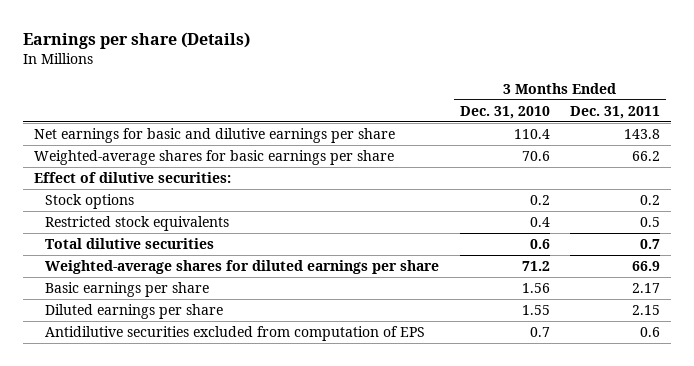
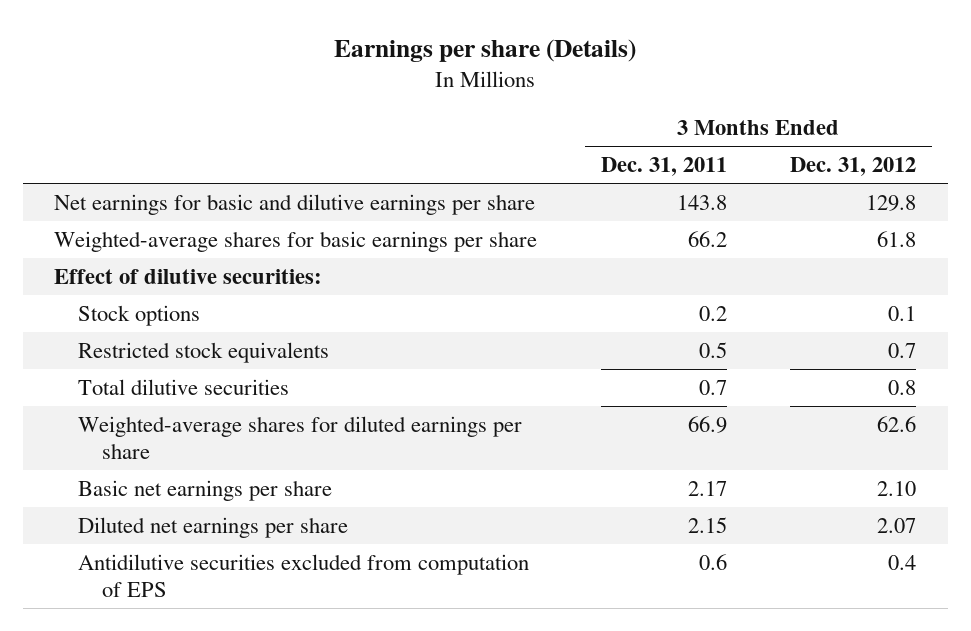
- | 3 Months Ended Dec. 31, 2010 | 3 Months Ended Dec. 31, 2011
+ | 3 Months Ended Dec. 31, 2011 | 3 Months Ended Dec. 31, 2012
- Basic earnings per share | 1.56 | 2.17
- Diluted earnings per share | 1.55 | 2.15
+ Basic net earnings per share | 2.17 | 2.10
+ Diluted net earnings per share | 2.15 | 2.07

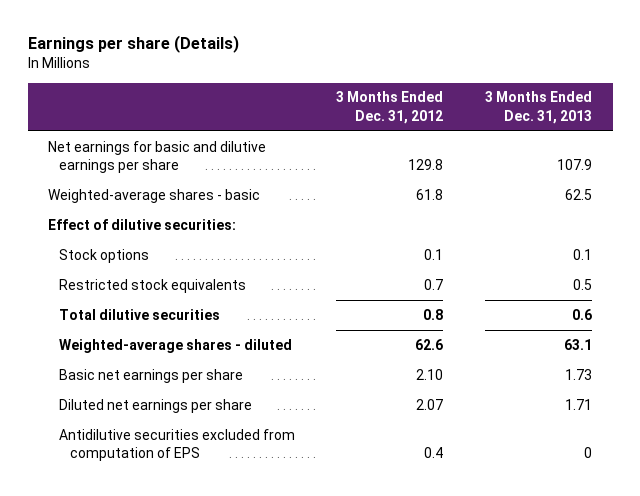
- | 3 Months Ended Dec. 31, 2011 | 3 Months Ended Dec. 31, 2012
+ | 3 Months Ended Dec. 31, 2012 | 3 Months Ended Dec. 31, 2013
- Weighted-average shares for basic earnings per share | 66.2 | 61.8
+ Weighted-average shares - basic | 61.8 | 62.5
- Weighted-average shares for diluted earnings per share | 66.9 | 62.6
+ Weighted-average shares - diluted | 62.6 | 63.1

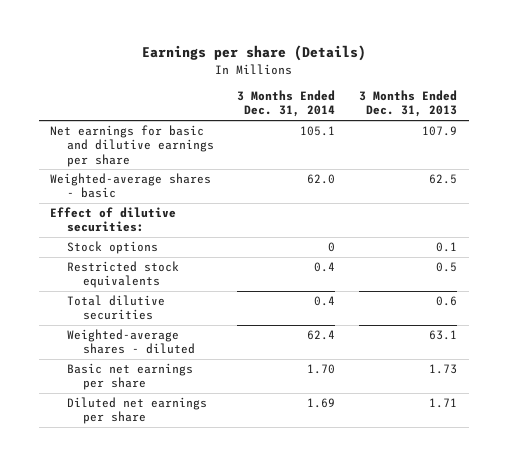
- | 3 Months Ended Dec. 31, 2012 | 3 Months Ended Dec. 31, 2013
+ | 3 Months Ended Dec. 31, 2014 | 3 Months Ended Dec. 31, 2013
- Antidilutive securities excluded from computation of EPS | 0.4 | 0

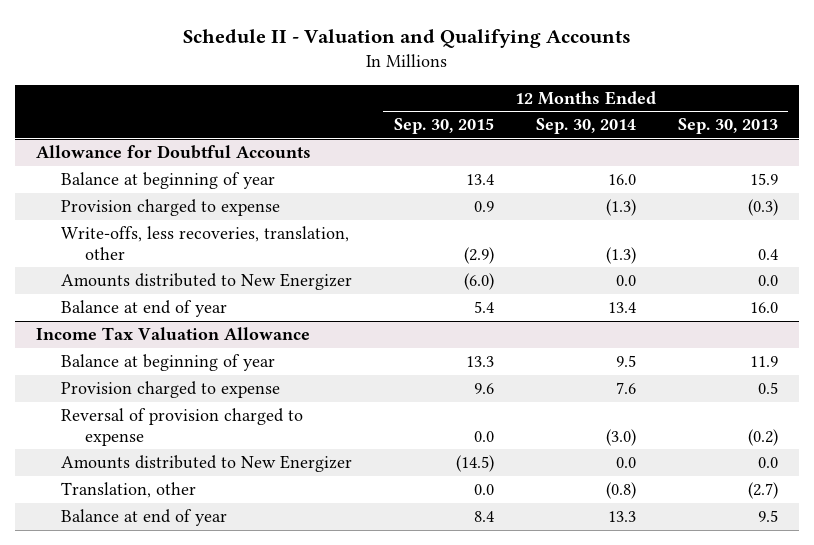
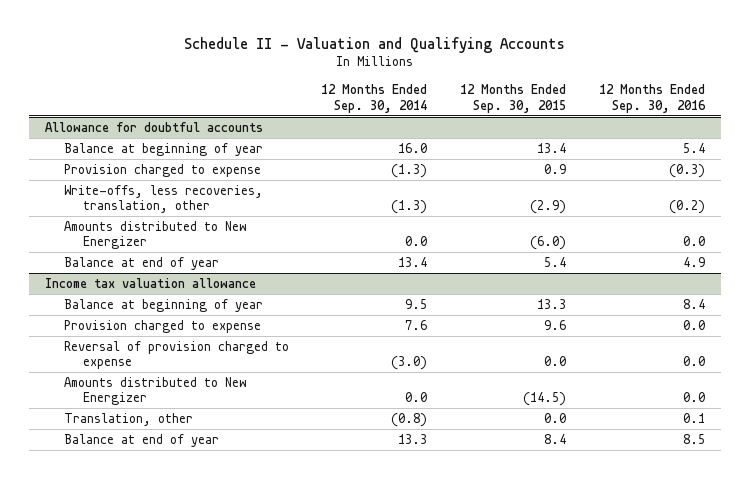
- | 12 Months Ended Sep. 30, 2015 | 12 Months Ended Sep. 30, 2014 | 12 Months Ended Sep. 30, 2013
+ | 12 Months Ended Sep. 30, 2014 | 12 Months Ended Sep. 30, 2015 | 12 Months Ended Sep. 30, 2016
- Allowance for Doubtful Accounts
+ Allowance for doubtful accounts
- Income Tax Valuation Allowance
+ Income tax valuation allowance

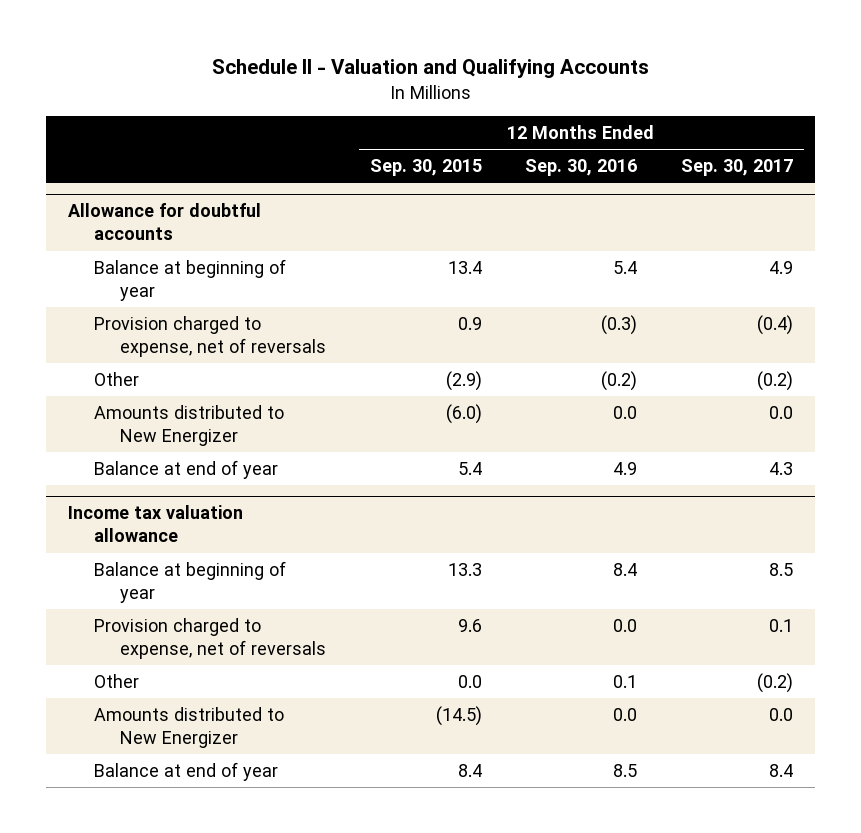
- | 12 Months Ended Sep. 30, 2014 | 12 Months Ended Sep. 30, 2015 | 12 Months Ended Sep. 30, 2016
+ | 12 Months Ended Sep. 30, 2015 | 12 Months Ended Sep. 30, 2016 | 12 Months Ended Sep. 30, 2017
@ Allowance for doubtful accounts
- Provision charged to expense | (1.3) | 0.9 | (0.3)
- Write-offs, less recoveries, translation, other | (1.3) | (2.9) | (0.2)
+ Provision charged to expense, net of reversals | 0.9 | (0.3) | (0.4)
+ Other | (2.9) | (0.2) | (0.2)
@ Income tax valuation allowance
- Provision charged to expense | 7.6 | 9.6 | 0.0
- Reversal of provision charged to expense | (3.0) | 0.0 | 0.0
+ Provision charged to expense, net of reversals | 9.6 | 0.0 | 0.1
+ Other | 0.0 | 0.1 | (0.2)
- Translation, other | (0.8) | 0.0 | 0.1

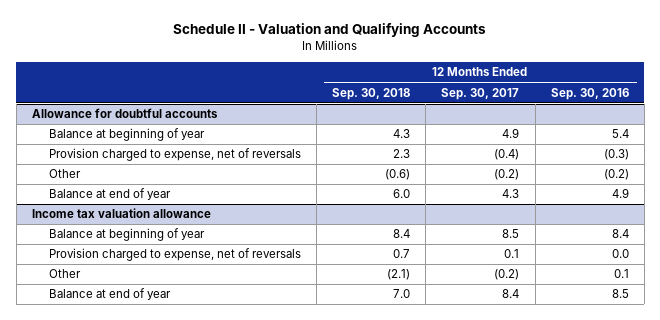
- | 12 Months Ended Sep. 30, 2015 | 12 Months Ended Sep. 30, 2016 | 12 Months Ended Sep. 30, 2017
+ | 12 Months Ended Sep. 30, 2018 | 12 Months Ended Sep. 30, 2017 | 12 Months Ended Sep. 30, 2016
@ Allowance for doubtful accounts
- Amounts distributed to New Energizer | (6.0) | 0.0 | 0.0
@ Income tax valuation allowance
- Amounts distributed to New Energizer | (14.5) | 0.0 | 0.0

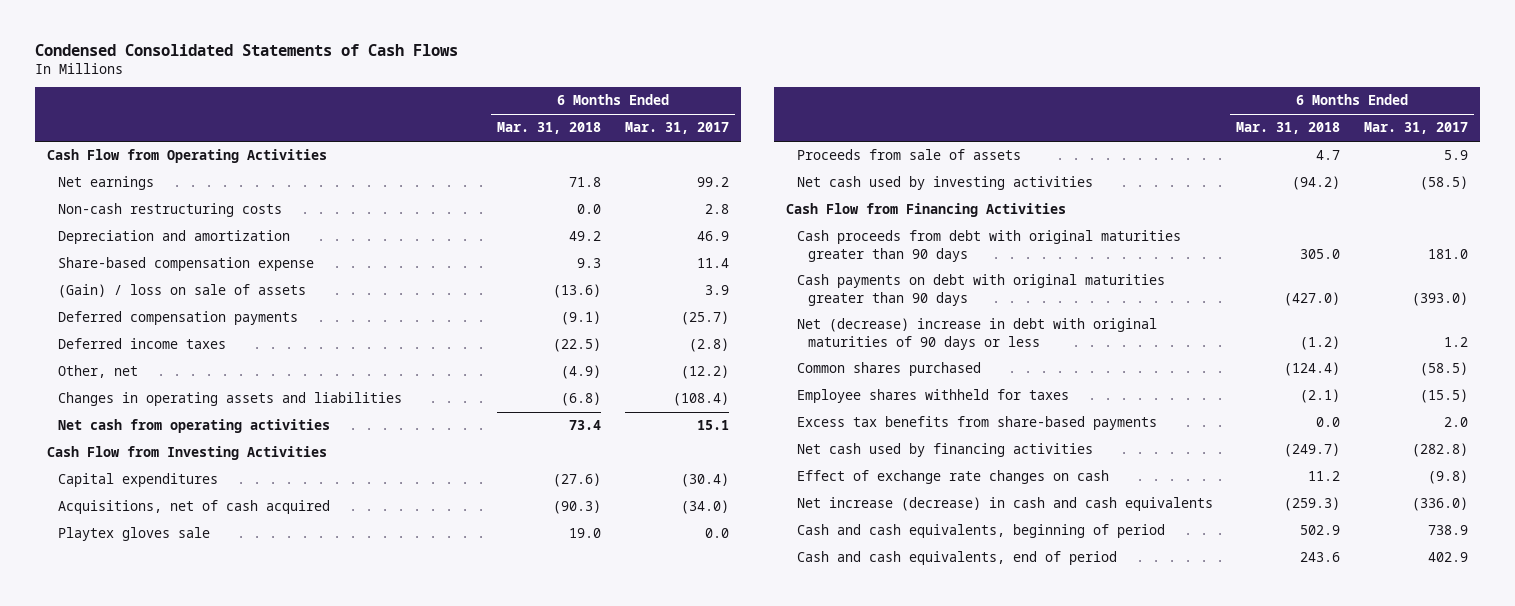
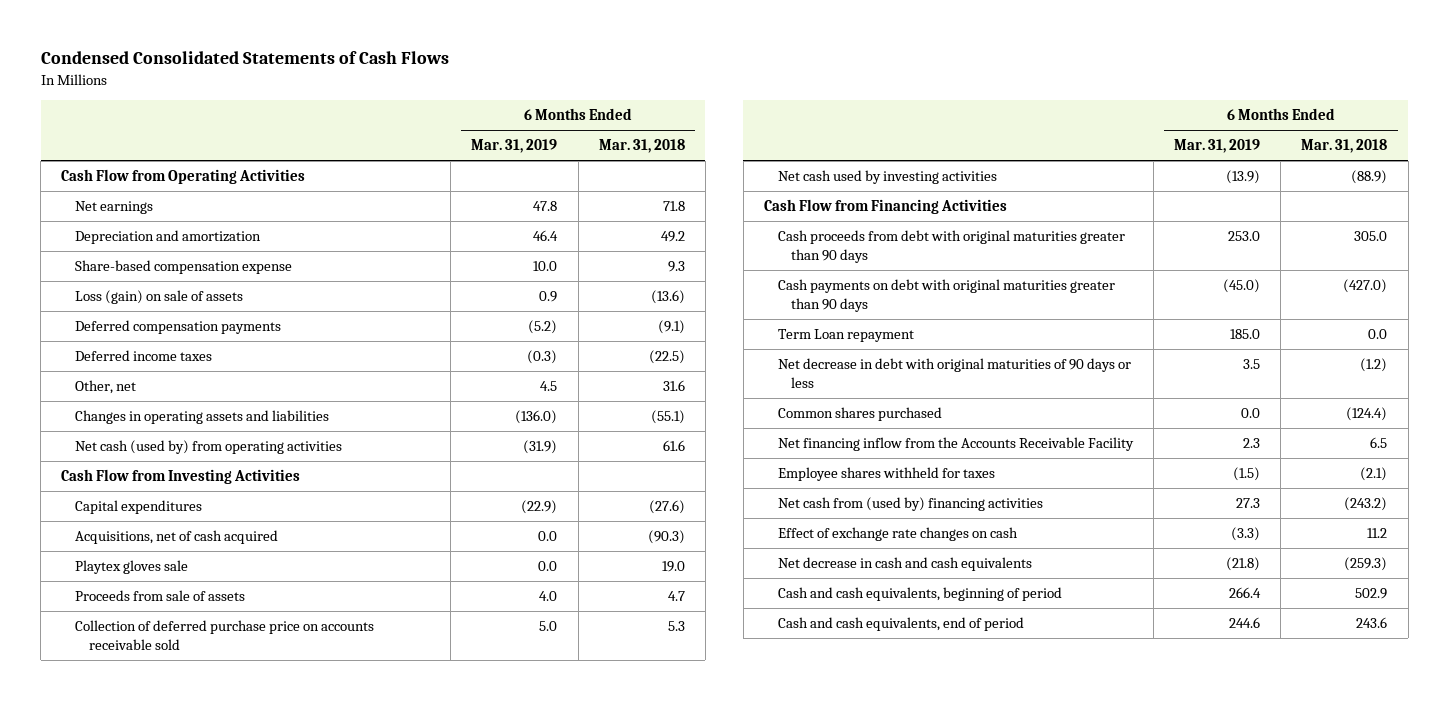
- | 6 Months Ended Mar. 31, 2018 | 6 Months Ended Mar. 31, 2017
+ | 6 Months Ended Mar. 31, 2019 | 6 Months Ended Mar. 31, 2018
- Non-cash restructuring costs | 0.0 | 2.8
- (Gain) / loss on sale of assets | (13.6) | 3.9
+ Loss (gain) on sale of assets | 0.9 | (13.6)
- Other, net | (4.9) | (12.2)
- Changes in operating assets and liabilities | (6.8) | (108.4)
- Net cash from operating activities | 73.4 | 15.1
+ Other, net | 4.5 | 31.6
+ Changes in operating assets and liabilities | (136.0) | (55.1)
+ Net cash (used by) from operating activities | (31.9) | 61.6
- Net cash used by investing activities | (94.2) | (58.5)
+ Collection of deferred purchase price on accounts receivable sold | 5.0 | 5.3
+ Net cash used by investing activities | (13.9) | (88.9)
- Net (decrease) increase in debt with original maturities of 90 days or less | (1.2) | 1.2
+ Term Loan repayment | 185.0 | 0.0
+ Net decrease in debt with original maturities of 90 days or less | 3.5 | (1.2)
+ Net financing inflow from the Accounts Receivable Facility | 2.3 | 6.5
- Excess tax benefits from share-based payments | 0.0 | 2.0
- Net cash used by financing activities | (249.7) | (282.8)
+ Net cash from (used by) financing activities | 27.3 | (243.2)
- Net increase (decrease) in cash and cash equivalents | (259.3) | (336.0)
+ Net decrease in cash and cash equivalents | (21.8) | (259.3)

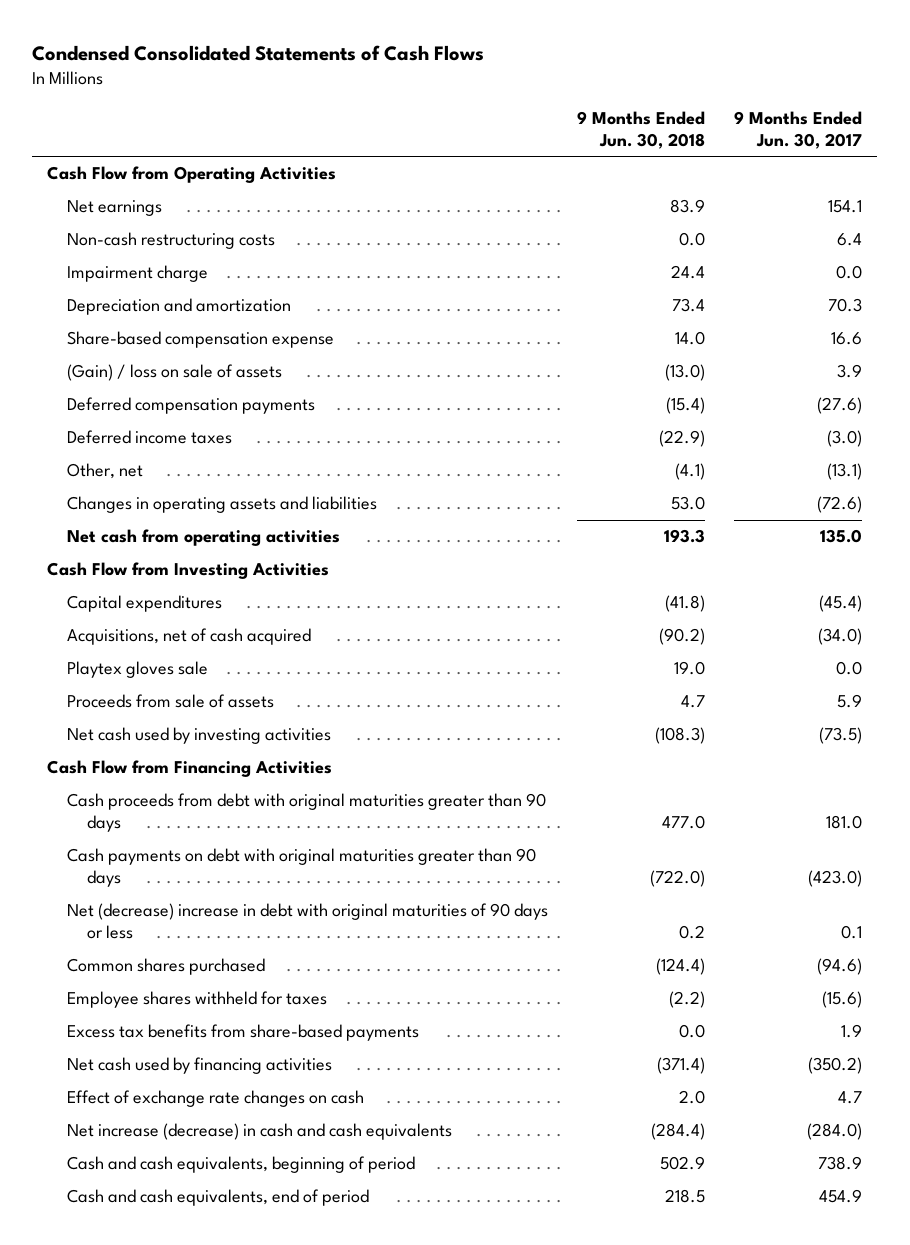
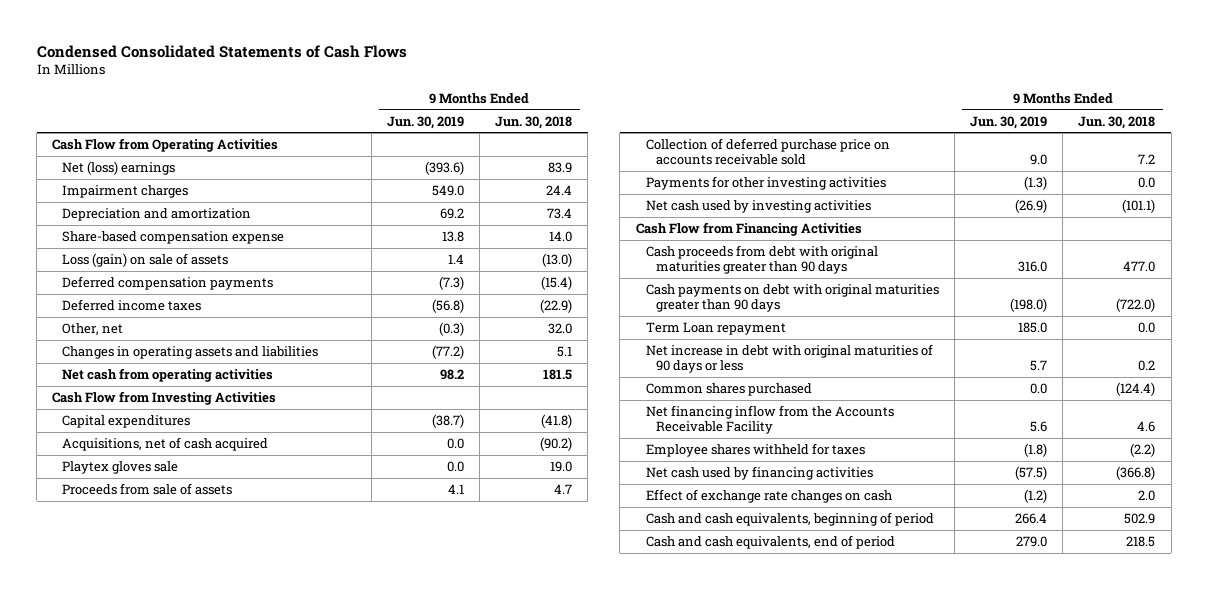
- | 9 Months Ended Jun. 30, 2018 | 9 Months Ended Jun. 30, 2017
+ | 9 Months Ended Jun. 30, 2019 | 9 Months Ended Jun. 30, 2018
- Net earnings | 83.9 | 154.1
- Non-cash restructuring costs | 0.0 | 6.4
- Impairment charge | 24.4 | 0.0
+ Net (loss) earnings | (393.6) | 83.9
+ Impairment charges | 549.0 | 24.4
- (Gain) / loss on sale of assets | (13.0) | 3.9
+ Loss (gain) on sale of assets | 1.4 | (13.0)
- Other, net | (4.1) | (13.1)
- Changes in operating assets and liabilities | 53.0 | (72.6)
- Net cash from operating activities | 193.3 | 135.0
+ Other, net | (0.3) | 32.0
+ Changes in operating assets and liabilities | (77.2) | 5.1
+ Net cash from operating activities | 98.2 | 181.5
- Net cash used by investing activities | (108.3) | (73.5)
+ Collection of deferred purchase price on accounts receivable sold | 9.0 | 7.2
+ Payments for other investing activities | (1.3) | 0.0
+ Net cash used by investing activities | (26.9) | (101.1)
- Net (decrease) increase in debt with original maturities of 90 days or less | 0.2 | 0.1
+ Term Loan repayment | 185.0 | 0.0
+ Net increase in debt with original maturities of 90 days or less | 5.7 | 0.2
+ Net financing inflow from the Accounts Receivable Facility | 5.6 | 4.6
- Excess tax benefits from share-based payments | 0.0 | 1.9
- Net cash used by financing activities | (371.4) | (350.2)
+ Net cash used by financing activities | (57.5) | (366.8)
- Net increase (decrease) in cash and cash equivalents | (284.4) | (284.0)

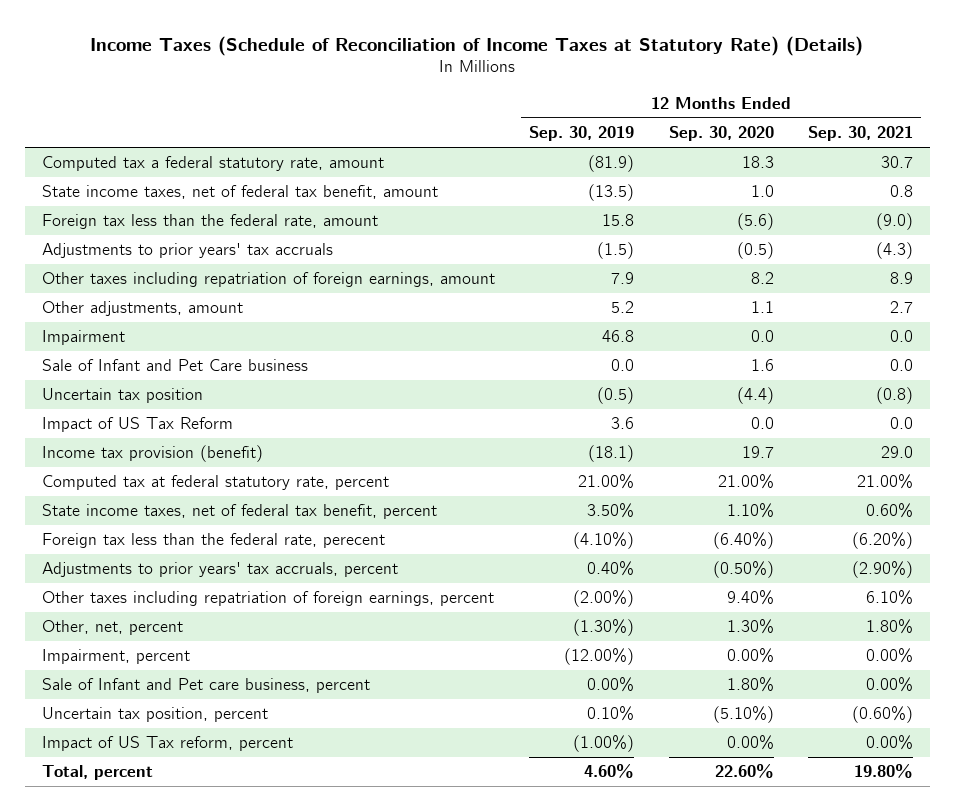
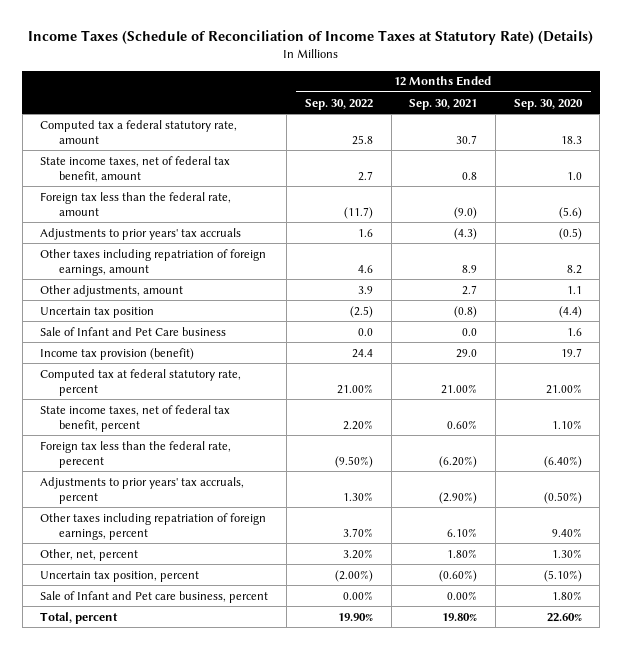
- | 12 Months Ended Sep. 30, 2019 | 12 Months Ended Sep. 30, 2020 | 12 Months Ended Sep. 30, 2021
+ | 12 Months Ended Sep. 30, 2022 | 12 Months Ended Sep. 30, 2021 | 12 Months Ended Sep. 30, 2020
- Impairment | 46.8 | 0.0 | 0.0
- Impact of US Tax Reform | 3.6 | 0.0 | 0.0
moved down: Sale of Infant and Pet Care business | 0.0 | 0.0 | 1.6
- Impairment, percent | (12.00%) | 0.00% | 0.00%
- Impact of US Tax reform, percent | (1.00%) | 0.00% | 0.00%
moved down: Sale of Infant and Pet care business, percent | 0.00% | 0.00% | 1.80%

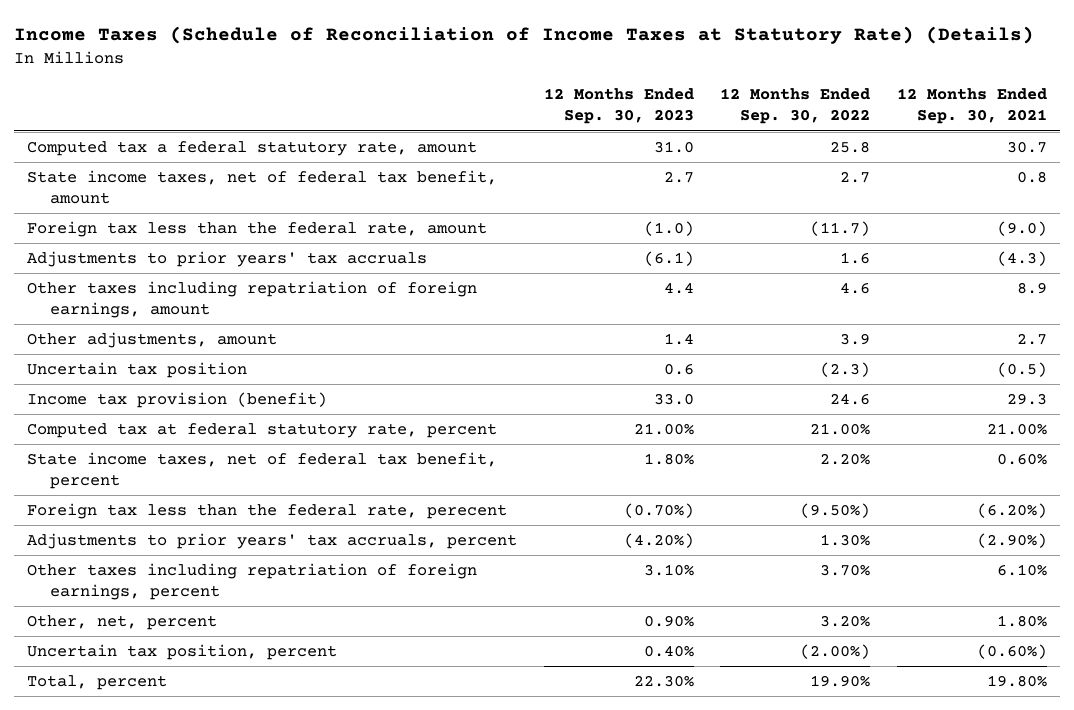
- | 12 Months Ended Sep. 30, 2022 | 12 Months Ended Sep. 30, 2021 | 12 Months Ended Sep. 30, 2020
+ | 12 Months Ended Sep. 30, 2023 | 12 Months Ended Sep. 30, 2022 | 12 Months Ended Sep. 30, 2021
- Uncertain tax position | (2.5) | (0.8) | (4.4)
- Sale of Infant and Pet Care business | 0.0 | 0.0 | 1.6
- Income tax provision (benefit) | 24.4 | 29.0 | 19.7
+ Uncertain tax position | 0.6 | (2.3) | (0.5)
+ Income tax provision (benefit) | 33.0 | 24.6 | 29.3
- Sale of Infant and Pet care business, percent | 0.00% | 0.00% | 1.80%

